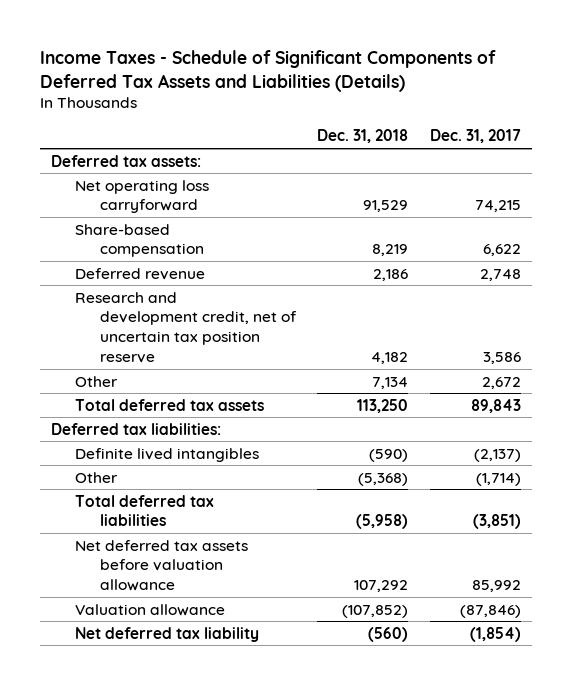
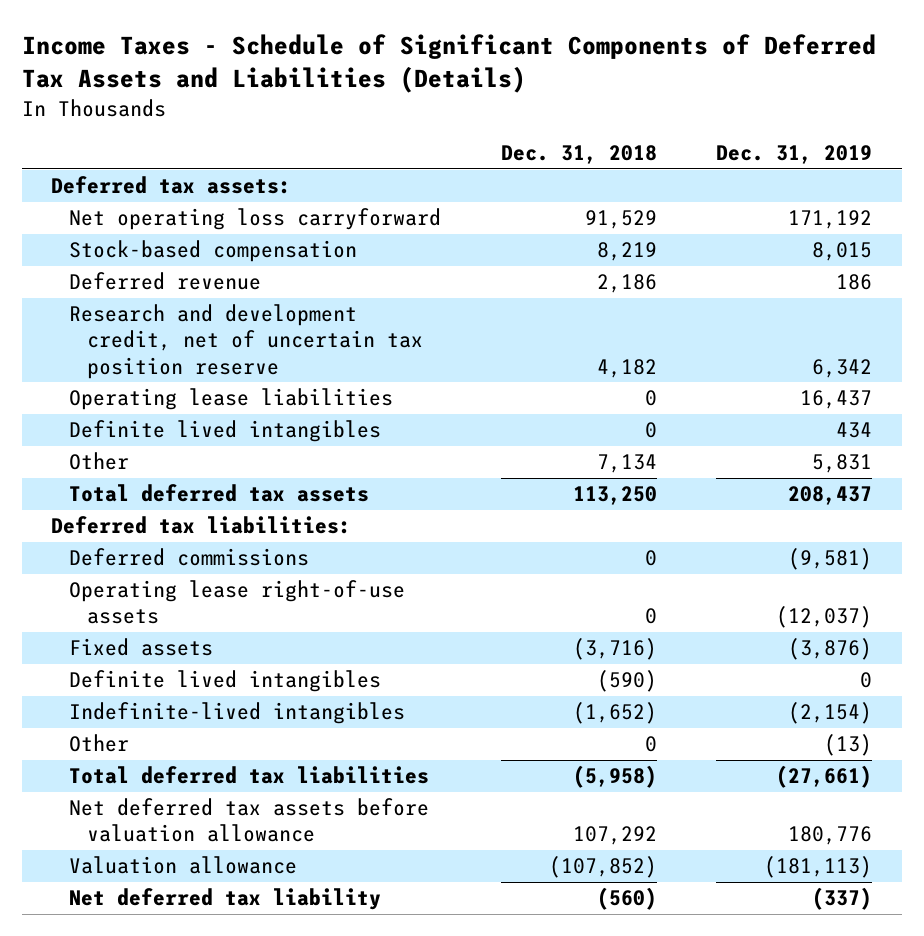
- | Dec. 31, 2018 | Dec. 31, 2017
+ | Dec. 31, 2018 | Dec. 31, 2019
- Share-based compensation | 8,219 | 6,622
+ Stock-based compensation | 8,219 | 8,015
+ Operating lease liabilities | 0 | 16,437
+ Definite lived intangibles | 0 | 434
+ Deferred commissions | 0 | (9,581)
+ Operating lease right-of-use assets | 0 | (12,037)
+ Fixed assets | (3,716) | (3,876)
- Other | (5,368) | (1,714)
+ Indefinite-lived intangibles | (1,652) | (2,154)
+ Other | 0 | (13)

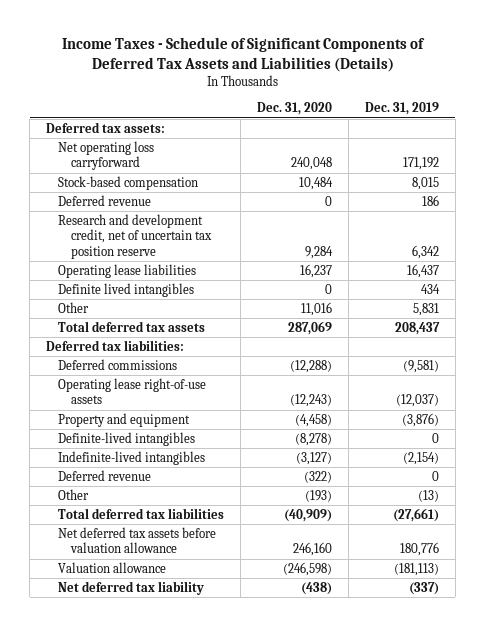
- | Dec. 31, 2018 | Dec. 31, 2019
+ | Dec. 31, 2020 | Dec. 31, 2019
- Fixed assets | (3,716) | (3,876)
- Definite lived intangibles | (590) | 0
+ Property and equipment | (4,458) | (3,876)
+ Definite-lived intangibles | (8,278) | 0
+ Deferred revenue | (322) | 0

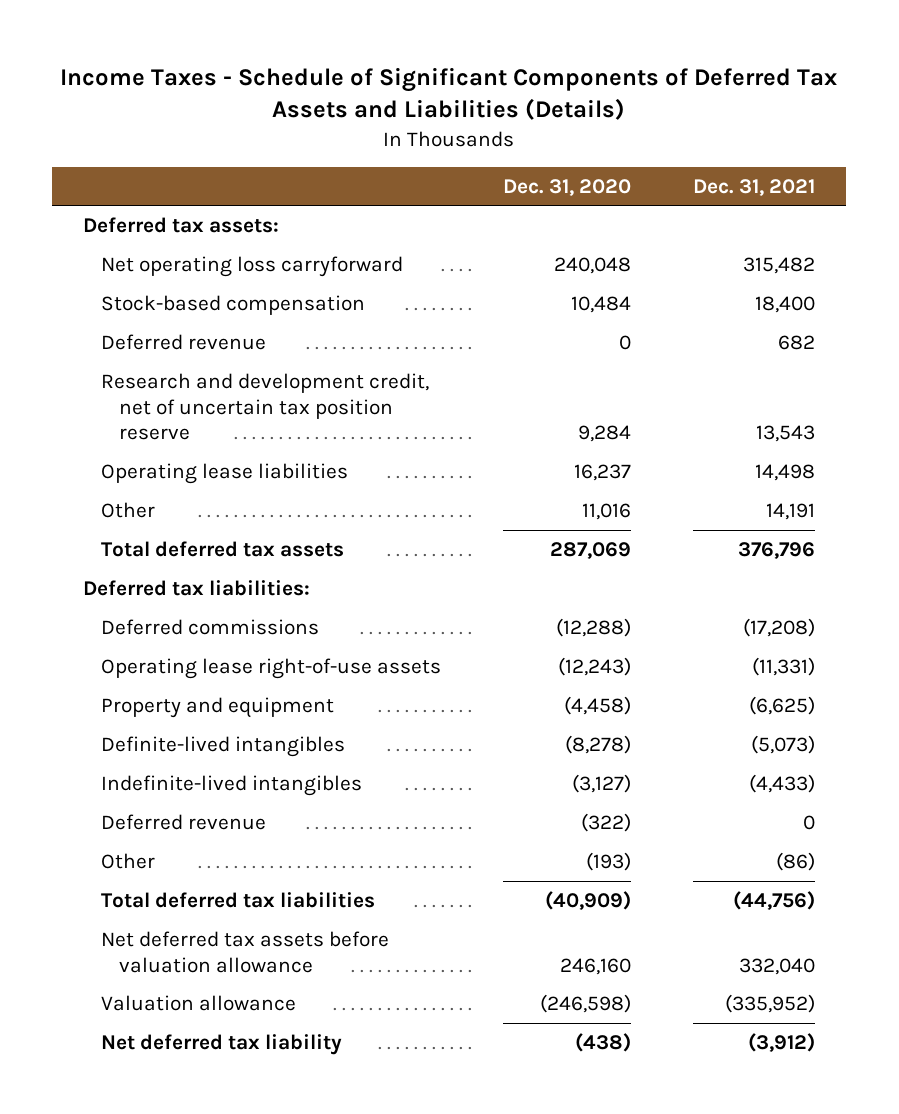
- | Dec. 31, 2020 | Dec. 31, 2019
+ | Dec. 31, 2020 | Dec. 31, 2021
- Definite lived intangibles | 0 | 434

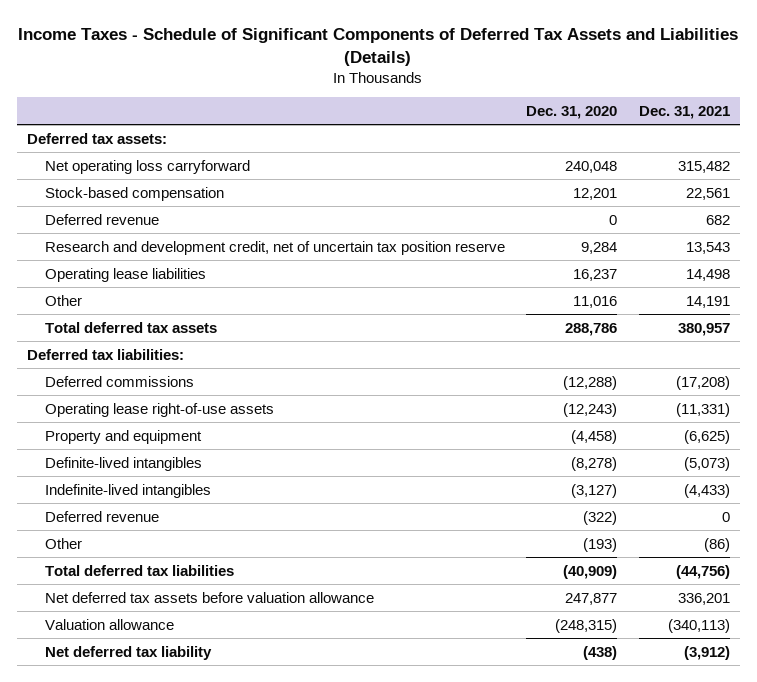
- Stock-based compensation | 10,484 | 18,400
+ Stock-based compensation | 12,201 | 22,561
- Total deferred tax assets | 287,069 | 376,796
+ Total deferred tax assets | 288,786 | 380,957
- Net deferred tax assets before valuation allowance | 246,160 | 332,040
- Valuation allowance | (246,598) | (335,952)
+ Net deferred tax assets before valuation allowance | 247,877 | 336,201
+ Valuation allowance | (248,315) | (340,113)

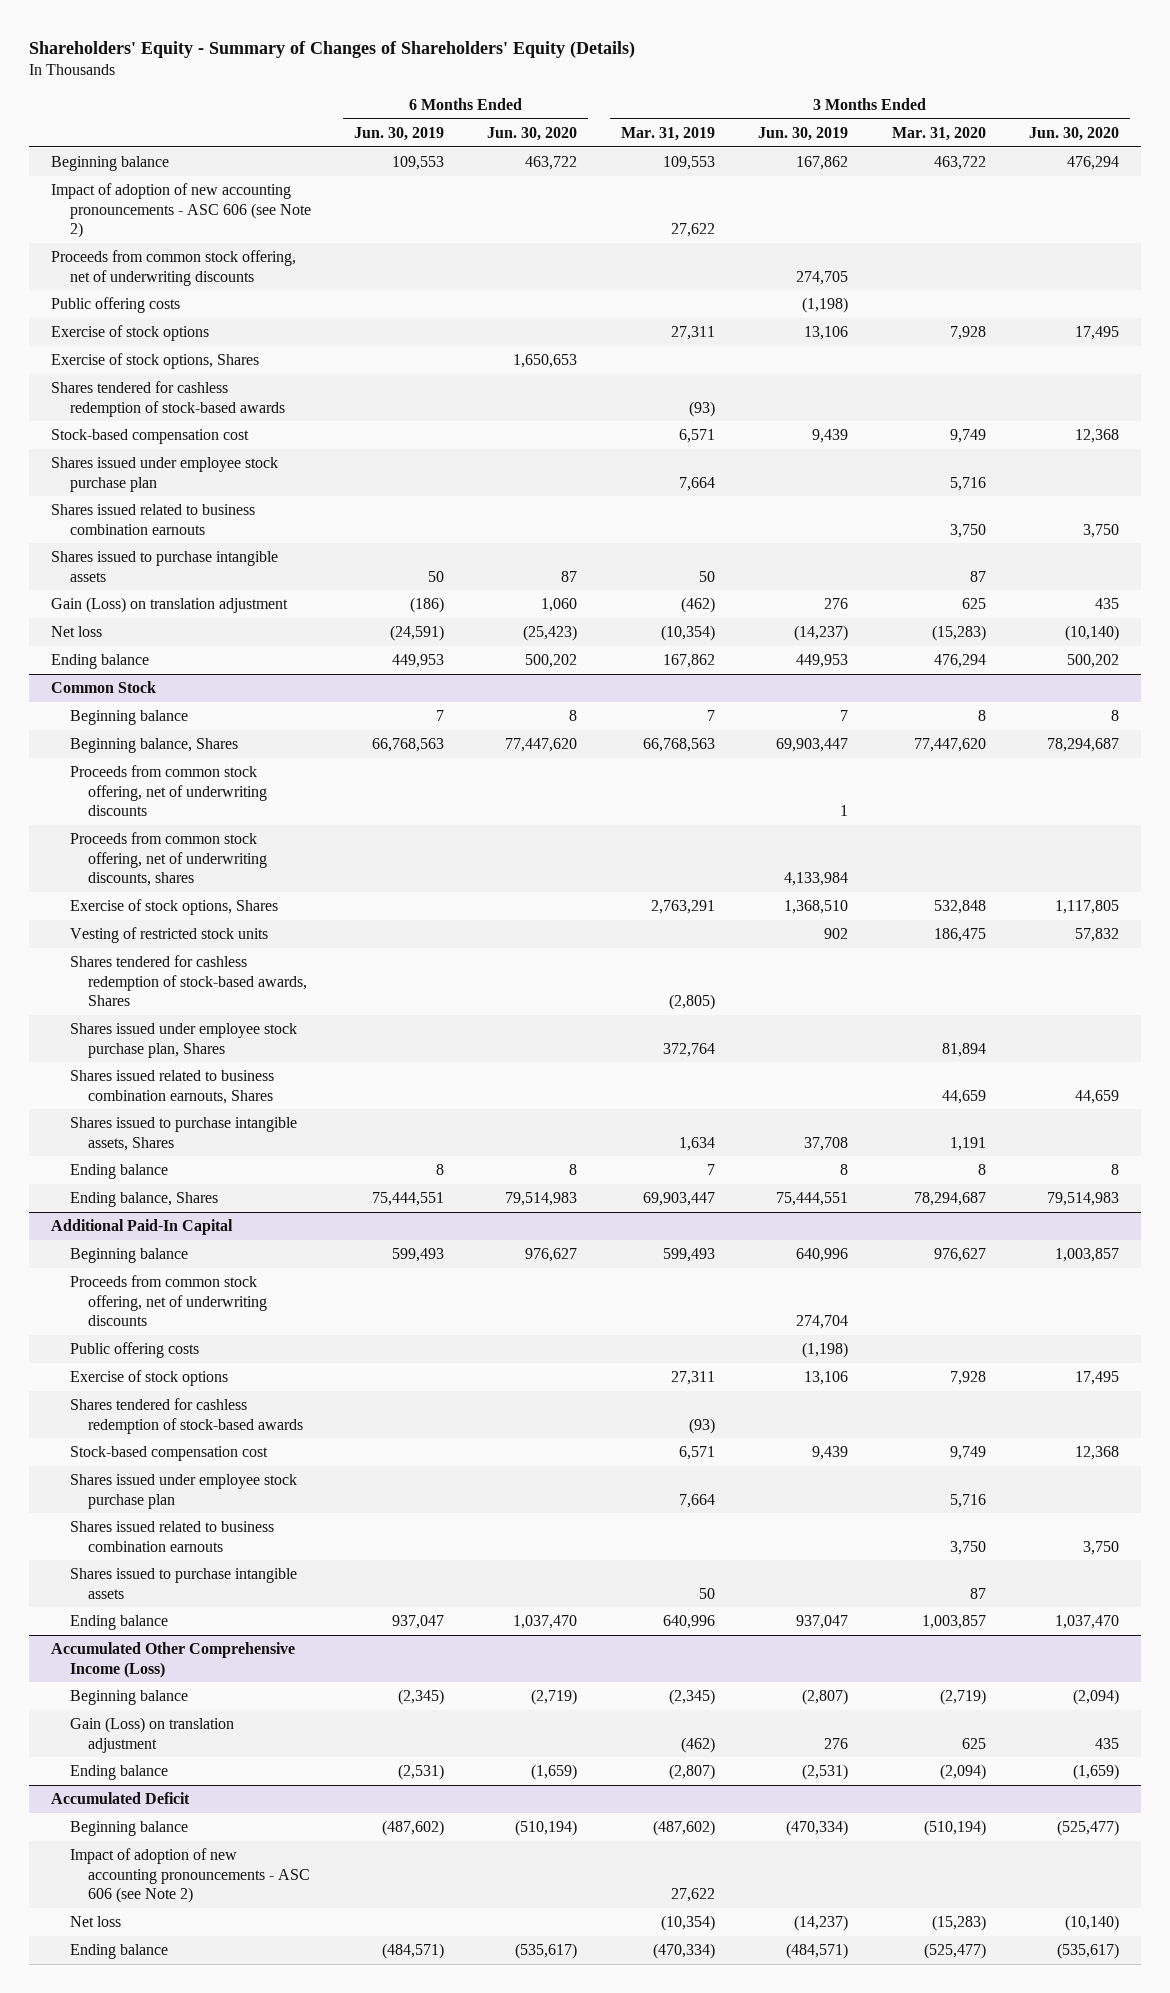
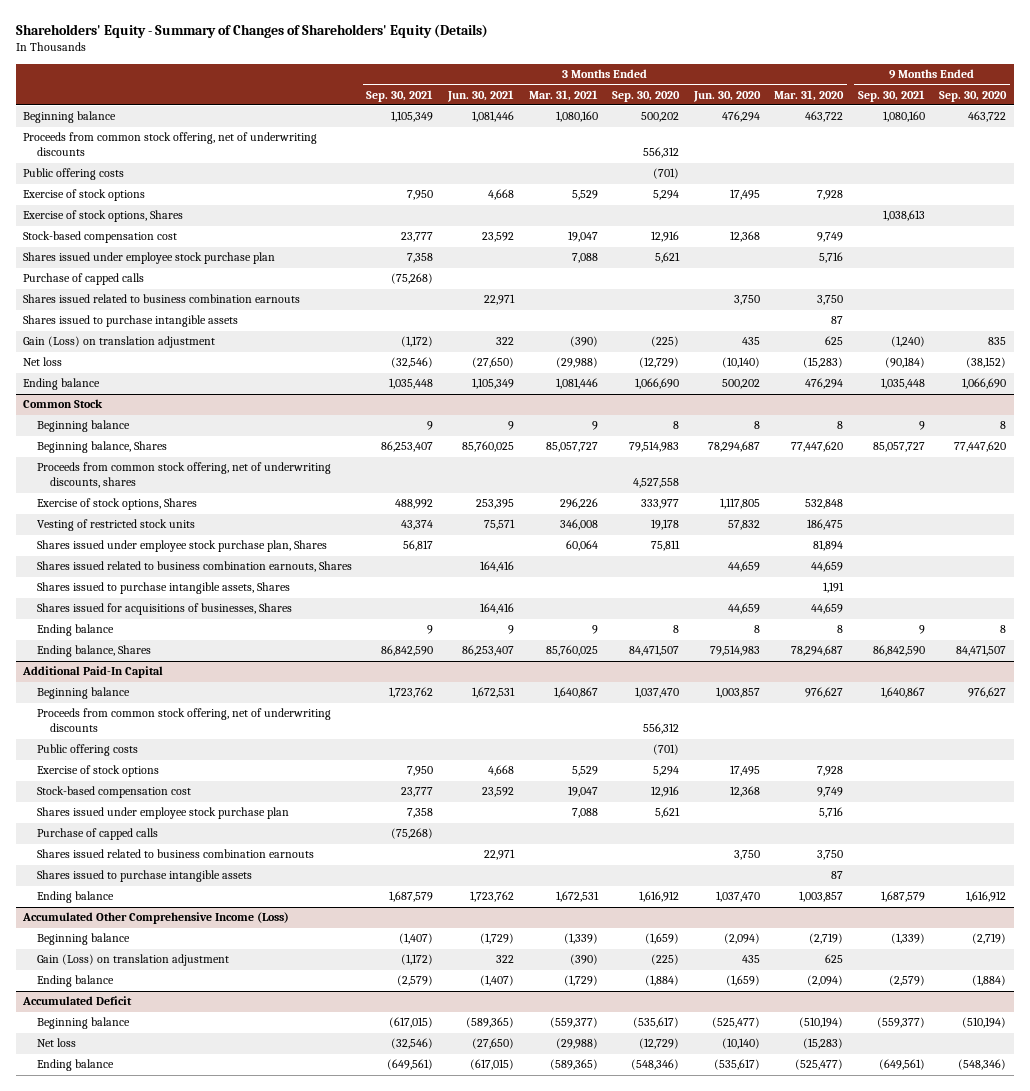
- | 6 Months Ended Jun. 30, 2019 | 6 Months Ended Jun. 30, 2020 | 3 Months Ended Mar. 31, 2019 | 3 Months Ended Jun. 30, 2019 | 3 Months Ended Mar. 31, 2020 | 3 Months Ended Jun. 30, 2020
+ | 3 Months Ended Sep. 30, 2021 | 3 Months Ended Jun. 30, 2021 | 3 Months Ended Mar. 31, 2021 | 3 Months Ended Sep. 30, 2020 | 3 Months Ended Jun. 30, 2020 | 3 Months Ended Mar. 31, 2020 | 9 Months Ended Sep. 30, 2021 | 9 Months Ended Sep. 30, 2020
- Impact of adoption of new accounting pronouncements - ASC 606 (see Note 2) | | | 27,622 | | |
- Shares tendered for cashless redemption of stock-based awards | | | (93) | | |
+ Purchase of capped calls | (75,268) | | | | | | |
@ Common Stock
- Proceeds from common stock offering, net of underwriting discounts | | | | 1 | |
- Shares tendered for cashless redemption of stock-based awards, Shares | | | (2,805) | | |
+ Shares issued for acquisitions of businesses, Shares | | 164,416 | | | 44,659 | 44,659 | |
@ Additional Paid-In Capital
- Shares tendered for cashless redemption of stock-based awards | | | (93) | | |
+ Purchase of capped calls | (75,268) | | | | | | |
@ Accumulated Deficit
- Impact of adoption of new accounting pronouncements - ASC 606 (see Note 2) | | | 27,622 | | |

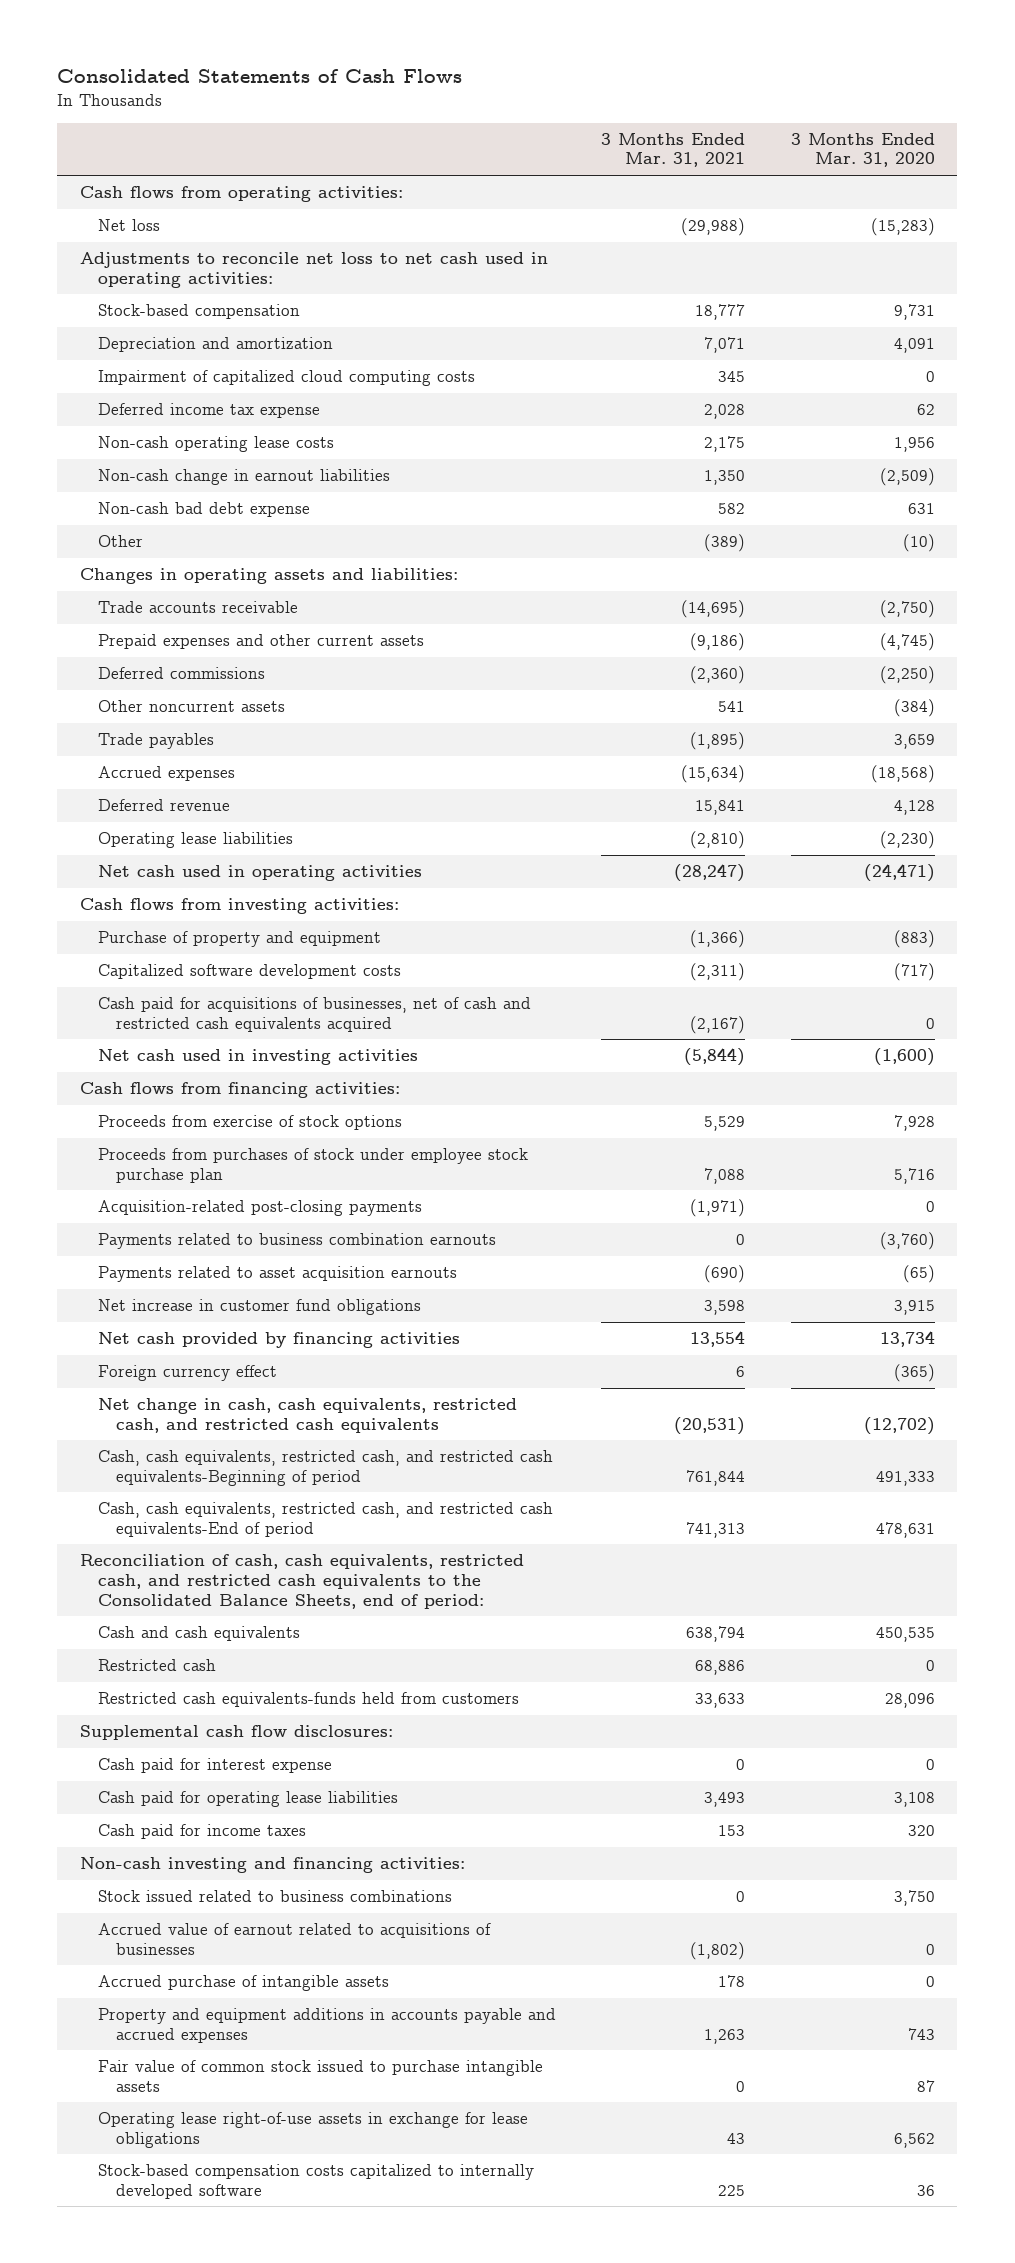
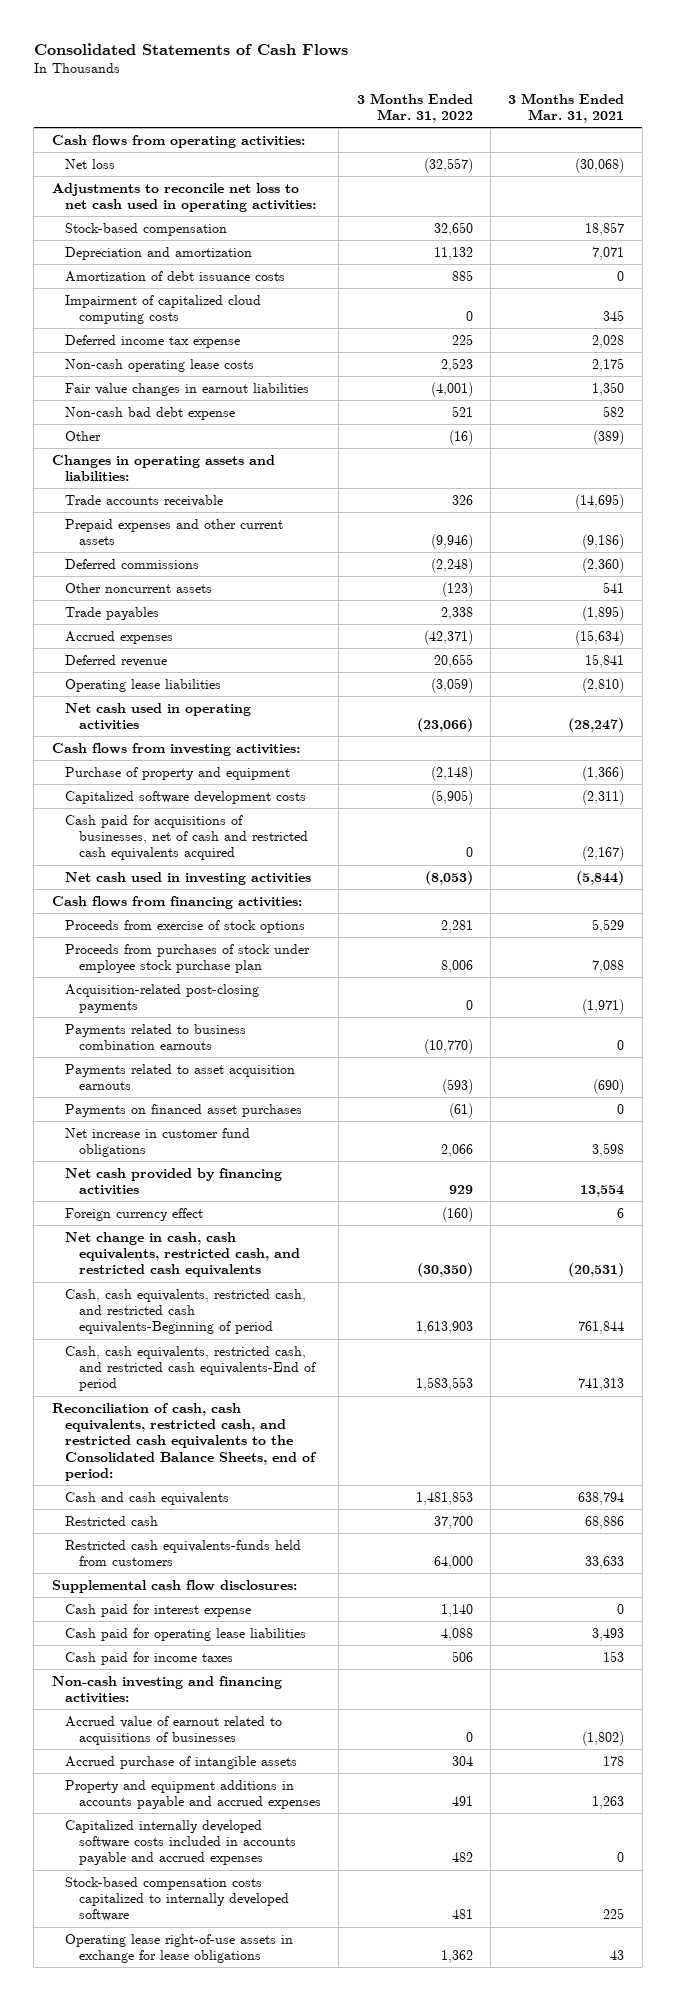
- | 3 Months Ended Mar. 31, 2021 | 3 Months Ended Mar. 31, 2020
+ | 3 Months Ended Mar. 31, 2022 | 3 Months Ended Mar. 31, 2021
- Net loss | (29,988) | (15,283)
+ Net loss | (32,557) | (30,068)
- Stock-based compensation | 18,777 | 9,731
+ Stock-based compensation | 32,650 | 18,857
+ Amortization of debt issuance costs | 885 | 0
- Non-cash change in earnout liabilities | 1,350 | (2,509)
+ Fair value changes in earnout liabilities | (4,001) | 1,350
+ Payments on financed asset purchases | (61) | 0
- Stock issued related to business combinations | 0 | 3,750
- Fair value of common stock issued to purchase intangible assets | 0 | 87
+ Capitalized internally developed software costs included in accounts payable and accrued expenses | 482 | 0
moved down: Operating lease right-of-use assets in exchange for lease obligations | 1,362 | 43

